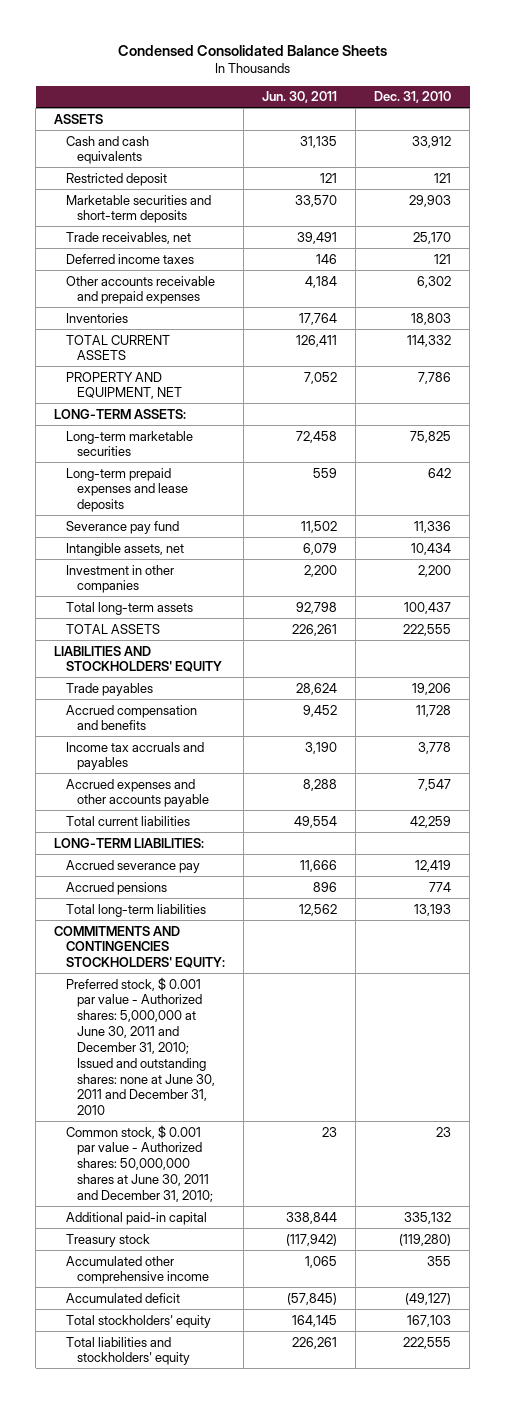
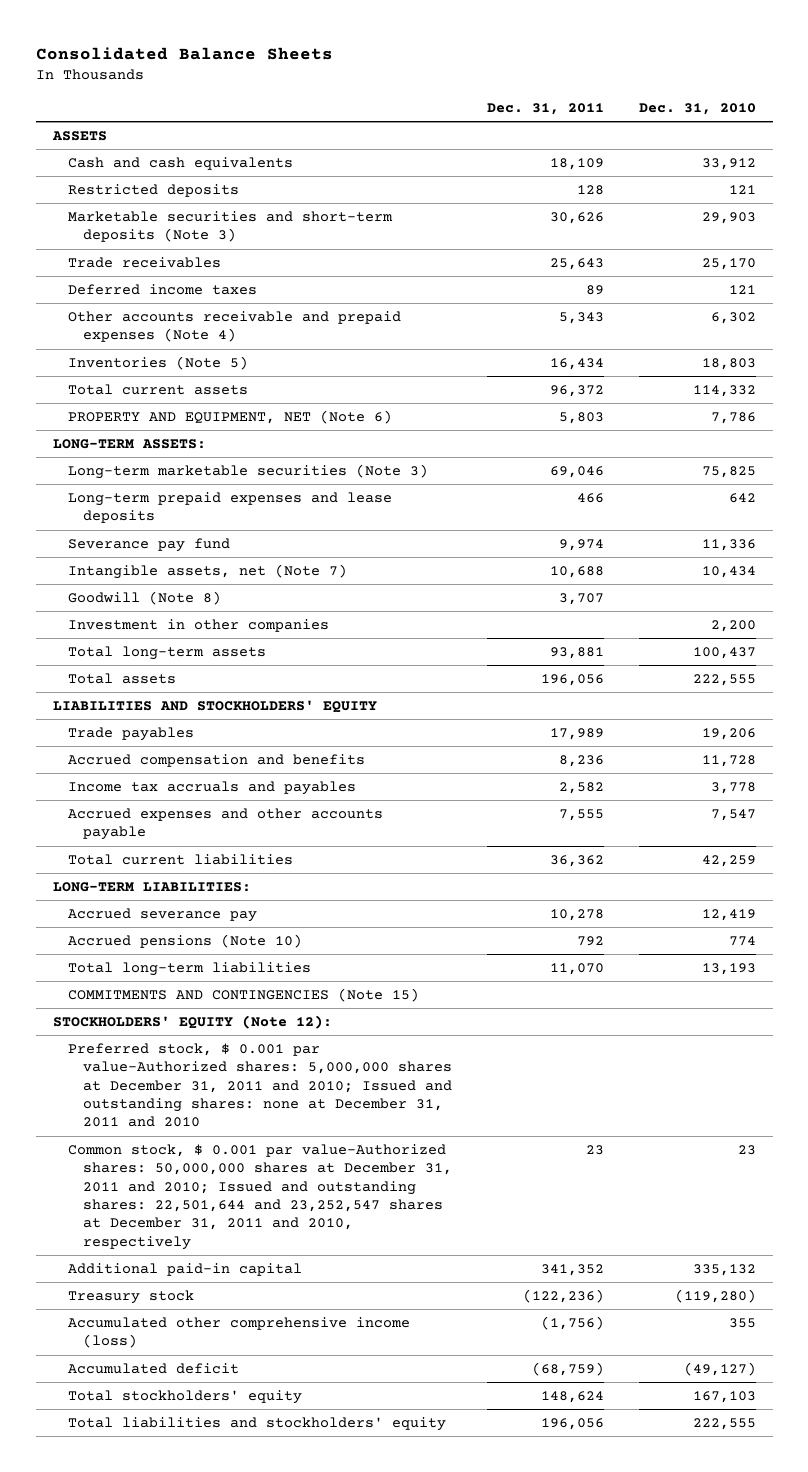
- Condensed Consolidated Balance Sheets
+ Consolidated Balance Sheets
- | Jun. 30, 2011 | Dec. 31, 2010
+ | Dec. 31, 2011 | Dec. 31, 2010
- Restricted deposit | 121 | 121
- Marketable securities and short-term deposits | 33,570 | 29,903
- Trade receivables, net | 39,491 | 25,170
+ Restricted deposits | 128 | 121
+ Marketable securities and short-term deposits (Note 3) | 30,626 | 29,903
+ Trade receivables | 25,643 | 25,170
- Other accounts receivable and prepaid expenses | 4,184 | 6,302
- Inventories | 17,764 | 18,803
- TOTAL CURRENT ASSETS | 126,411 | 114,332
- PROPERTY AND EQUIPMENT, NET | 7,052 | 7,786
+ Other accounts receivable and prepaid expenses (Note 4) | 5,343 | 6,302
+ Inventories (Note 5) | 16,434 | 18,803
+ Total current assets | 96,372 | 114,332
+ PROPERTY AND EQUIPMENT, NET (Note 6) | 5,803 | 7,786
- Long-term marketable securities | 72,458 | 75,825
+ Long-term marketable securities (Note 3) | 69,046 | 75,825
- Intangible assets, net | 6,079 | 10,434
+ Intangible assets, net (Note 7) | 10,688 | 10,434
+ Goodwill (Note 8) | 3,707 |
- TOTAL ASSETS | 226,261 | 222,555
+ Total assets | 196,056 | 222,555
- Accrued pensions | 896 | 774
+ Accrued pensions (Note 10) | 792 | 774
- COMMITMENTS AND CONTINGENCIES STOCKHOLDERS' EQUITY:
- Preferred stock, $ 0.001 par value - Authorized shares: 5,000,000 at June 30, 2011 and December 31, 2010; Issued and outstanding shares: none at June 30, 2011 and December 31, 2010
- Common stock, $ 0.001 par value - Authorized shares: 50,000,000 shares at June 30, 2011 and December 31, 2010; | 23 | 23
+ COMMITMENTS AND CONTINGENCIES (Note 15)
+ STOCKHOLDERS' EQUITY (Note 12):
+ Preferred stock, $ 0.001 par value-Authorized shares: 5,000,000 shares at December 31, 2011 and 2010; Issued and outstanding shares: none at December 31, 2011 and 2010
+ Common stock, $ 0.001 par value-Authorized shares: 50,000,000 shares at December 31, 2011 and 2010; Issued and outstanding shares: 22,501,644 and 23,252,547 shares at December 31, 2011 and 2010, respectively | 23 | 23
- Accumulated other comprehensive income | 1,065 | 355
+ Accumulated other comprehensive income (loss) | (1,756) | 355

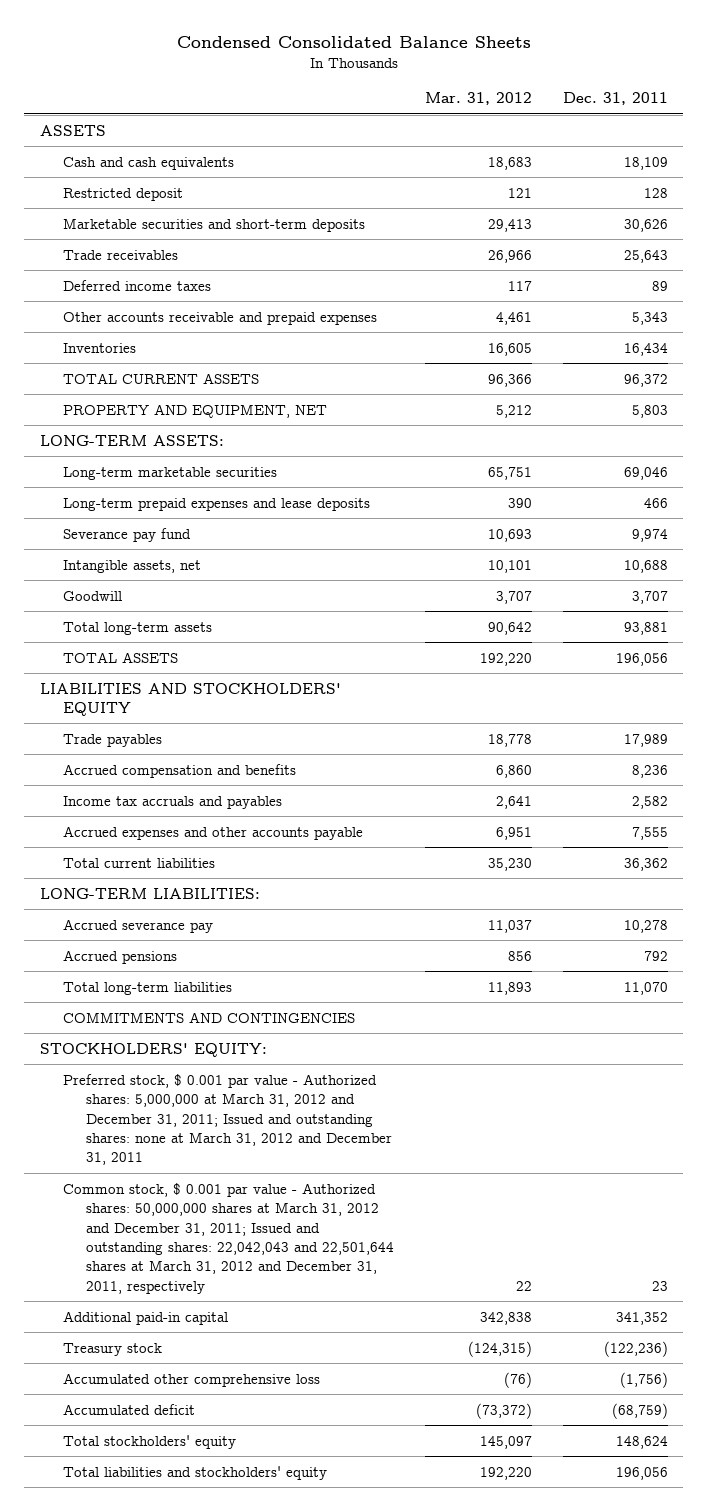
- Consolidated Balance Sheets
+ Condensed Consolidated Balance Sheets
- | Dec. 31, 2011 | Dec. 31, 2010
+ | Mar. 31, 2012 | Dec. 31, 2011
- Restricted deposits | 128 | 121
- Marketable securities and short-term deposits (Note 3) | 30,626 | 29,903
+ Restricted deposit | 121 | 128
+ Marketable securities and short-term deposits | 29,413 | 30,626
- Other accounts receivable and prepaid expenses (Note 4) | 5,343 | 6,302
- Inventories (Note 5) | 16,434 | 18,803
- Total current assets | 96,372 | 114,332
- PROPERTY AND EQUIPMENT, NET (Note 6) | 5,803 | 7,786
+ Other accounts receivable and prepaid expenses | 4,461 | 5,343
+ Inventories | 16,605 | 16,434
+ TOTAL CURRENT ASSETS | 96,366 | 96,372
+ PROPERTY AND EQUIPMENT, NET | 5,212 | 5,803
- Long-term marketable securities (Note 3) | 69,046 | 75,825
+ Long-term marketable securities | 65,751 | 69,046
- Intangible assets, net (Note 7) | 10,688 | 10,434
- Goodwill (Note 8) | 3,707 |
- Investment in other companies | | 2,200
+ Intangible assets, net | 10,101 | 10,688
+ Goodwill | 3,707 | 3,707
- Total assets | 196,056 | 222,555
+ TOTAL ASSETS | 192,220 | 196,056
- Accrued pensions (Note 10) | 792 | 774
+ Accrued pensions | 856 | 792
- COMMITMENTS AND CONTINGENCIES (Note 15)
- STOCKHOLDERS' EQUITY (Note 12):
- Preferred stock, $ 0.001 par value-Authorized shares: 5,000,000 shares at December 31, 2011 and 2010; Issued and outstanding shares: none at December 31, 2011 and 2010
- Common stock, $ 0.001 par value-Authorized shares: 50,000,000 shares at December 31, 2011 and 2010; Issued and outstanding shares: 22,501,644 and 23,252,547 shares at December 31, 2011 and 2010, respectively | 23 | 23
+ COMMITMENTS AND CONTINGENCIES
+ STOCKHOLDERS' EQUITY:
+ Preferred stock, $ 0.001 par value - Authorized shares: 5,000,000 at March 31, 2012 and December 31, 2011; Issued and outstanding shares: none at March 31, 2012 and December 31, 2011
+ Common stock, $ 0.001 par value - Authorized shares: 50,000,000 shares at March 31, 2012 and December 31, 2011; Issued and outstanding shares: 22,042,043 and 22,501,644 shares at March 31, 2012 and December 31, 2011, respectively | 22 | 23
- Accumulated other comprehensive income (loss) | (1,756) | 355
+ Accumulated other comprehensive loss | (76) | (1,756)

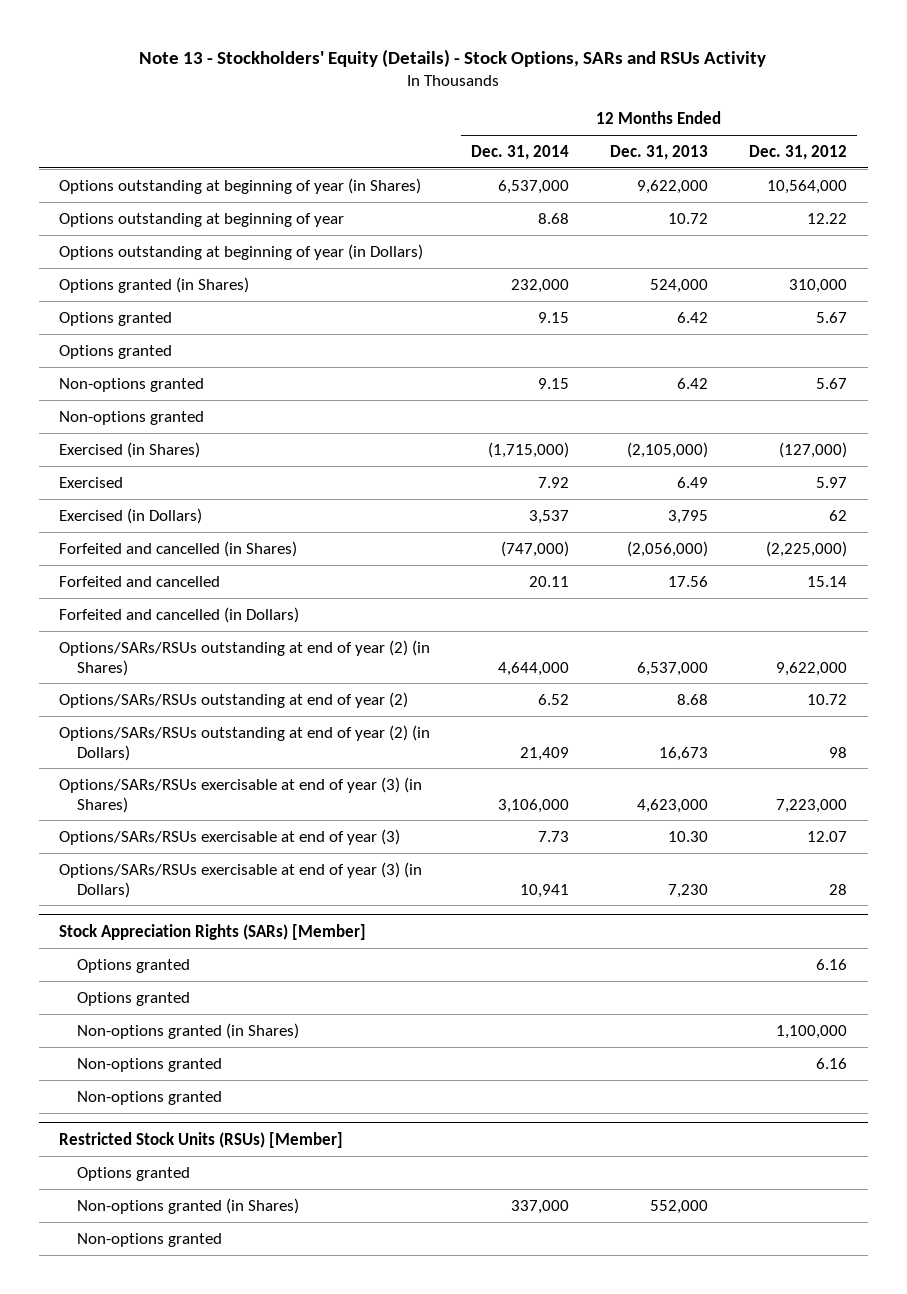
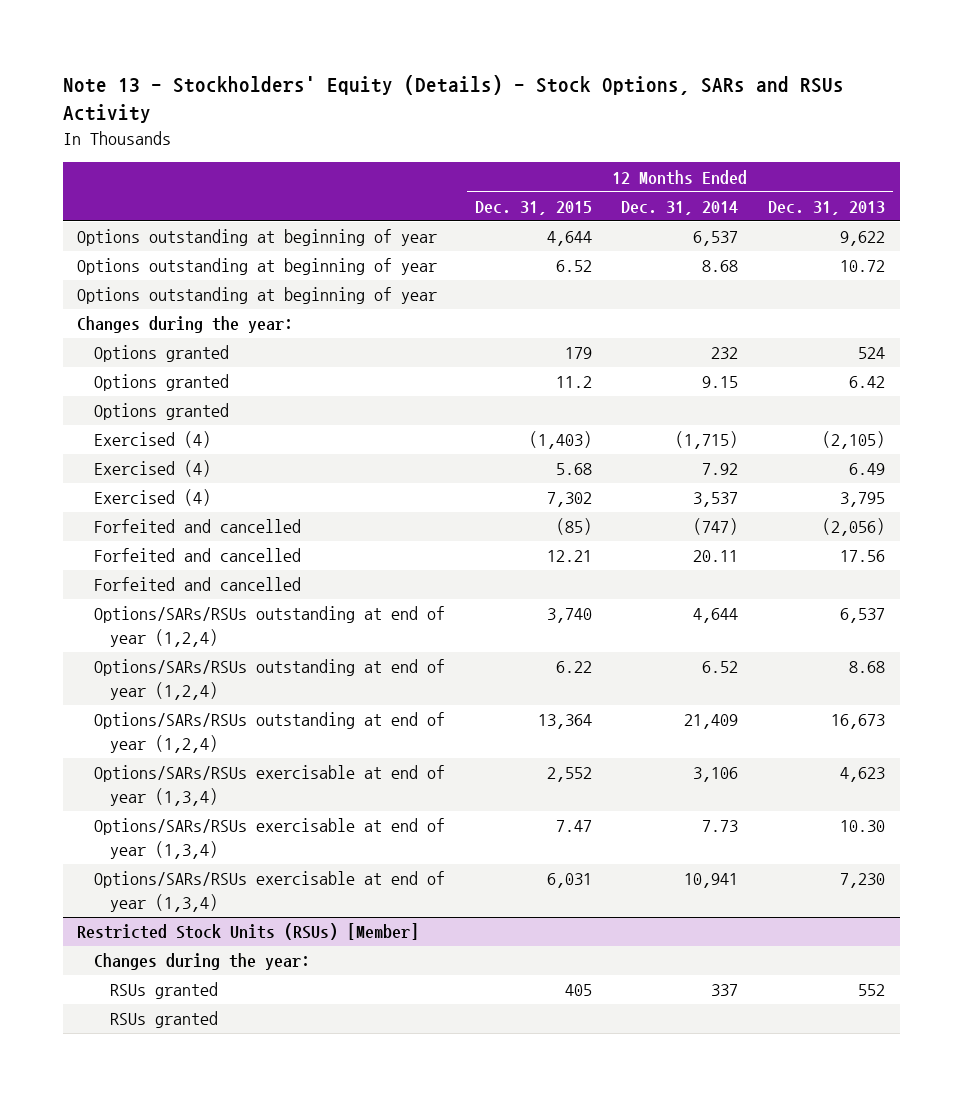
- | 12 Months Ended Dec. 31, 2014 | 12 Months Ended Dec. 31, 2013 | 12 Months Ended Dec. 31, 2012
+ | 12 Months Ended Dec. 31, 2015 | 12 Months Ended Dec. 31, 2014 | 12 Months Ended Dec. 31, 2013
- Options outstanding at beginning of year (in Shares) | 6,537,000 | 9,622,000 | 10,564,000
+ Options outstanding at beginning of year | 4,644 | 6,537 | 9,622
- Options outstanding at beginning of year (in Dollars)
- Options granted (in Shares) | 232,000 | 524,000 | 310,000
+ Options outstanding at beginning of year
+ Changes during the year:
+ Options granted | 179 | 232 | 524
- Non-options granted | 9.15 | 6.42 | 5.67
- Non-options granted
- Exercised (in Shares) | (1,715,000) | (2,105,000) | (127,000)
- Exercised | 7.92 | 6.49 | 5.97
- Exercised (in Dollars) | 3,537 | 3,795 | 62
- Forfeited and cancelled (in Shares) | (747,000) | (2,056,000) | (2,225,000)
+ Exercised (4) | (1,403) | (1,715) | (2,105)
+ Exercised (4) | 5.68 | 7.92 | 6.49
+ Exercised (4) | 7,302 | 3,537 | 3,795
+ Forfeited and cancelled | (85) | (747) | (2,056)
- Forfeited and cancelled (in Dollars)
- Options/SARs/RSUs outstanding at end of year (2) (in Shares) | 4,644,000 | 6,537,000 | 9,622,000
- Options/SARs/RSUs outstanding at end of year (2) | 6.52 | 8.68 | 10.72
- Options/SARs/RSUs outstanding at end of year (2) (in Dollars) | 21,409 | 16,673 | 98
- Options/SARs/RSUs exercisable at end of year (3) (in Shares) | 3,106,000 | 4,623,000 | 7,223,000
- Options/SARs/RSUs exercisable at end of year (3) | 7.73 | 10.30 | 12.07
- Options/SARs/RSUs exercisable at end of year (3) (in Dollars) | 10,941 | 7,230 | 28
- Stock Appreciation Rights (SARs) [Member]
- Options granted | | | 6.16
- Options granted
- Non-options granted (in Shares) | | | 1,100,000
- Non-options granted | | | 6.16
- Non-options granted
+ Forfeited and cancelled
+ Options/SARs/RSUs outstanding at end of year (1,2,4) | 3,740 | 4,644 | 6,537
+ Options/SARs/RSUs outstanding at end of year (1,2,4) | 6.22 | 6.52 | 8.68
+ Options/SARs/RSUs outstanding at end of year (1,2,4) | 13,364 | 21,409 | 16,673
+ Options/SARs/RSUs exercisable at end of year (1,3,4) | 2,552 | 3,106 | 4,623
+ Options/SARs/RSUs exercisable at end of year (1,3,4) | 7.47 | 7.73 | 10.30
+ Options/SARs/RSUs exercisable at end of year (1,3,4) | 6,031 | 10,941 | 7,230
@ Restricted Stock Units (RSUs) [Member]
- Options granted
- Non-options granted (in Shares) | 337,000 | 552,000 |
- Non-options granted
+ Changes during the year:
+ RSUs granted | 405 | 337 | 552
+ RSUs granted

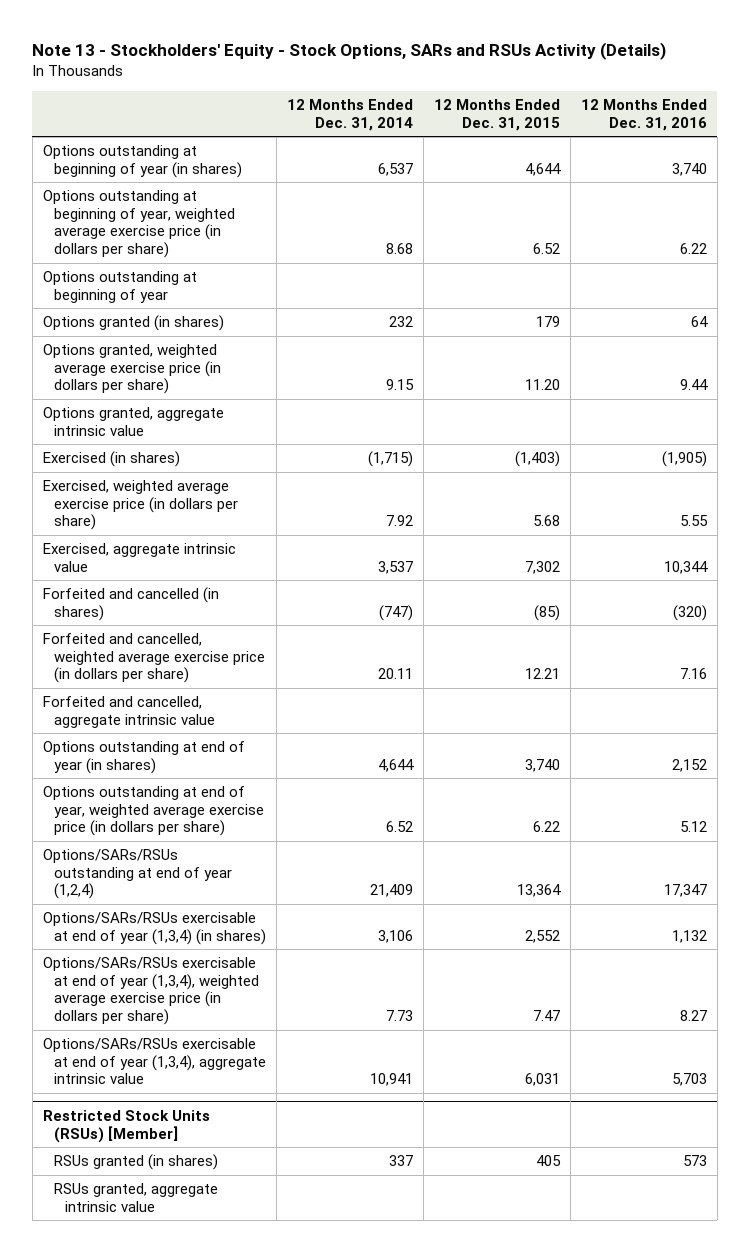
- Note 13 - Stockholders' Equity (Details) - Stock Options, SARs and RSUs Activity
+ Note 13 - Stockholders' Equity - Stock Options, SARs and RSUs Activity (Details)
- | 12 Months Ended Dec. 31, 2015 | 12 Months Ended Dec. 31, 2014 | 12 Months Ended Dec. 31, 2013
+ | 12 Months Ended Dec. 31, 2014 | 12 Months Ended Dec. 31, 2015 | 12 Months Ended Dec. 31, 2016
- Options outstanding at beginning of year | 4,644 | 6,537 | 9,622
- Options outstanding at beginning of year | 6.52 | 8.68 | 10.72
+ Options outstanding at beginning of year (in shares) | 6,537 | 4,644 | 3,740
+ Options outstanding at beginning of year, weighted average exercise price (in dollars per share) | 8.68 | 6.52 | 6.22
- Changes during the year:
- Options granted | 179 | 232 | 524
- Options granted | 11.2 | 9.15 | 6.42
- Options granted
- Exercised (4) | (1,403) | (1,715) | (2,105)
- Exercised (4) | 5.68 | 7.92 | 6.49
- Exercised (4) | 7,302 | 3,537 | 3,795
- Forfeited and cancelled | (85) | (747) | (2,056)
- Forfeited and cancelled | 12.21 | 20.11 | 17.56
- Forfeited and cancelled
- Options/SARs/RSUs outstanding at end of year (1,2,4) | 3,740 | 4,644 | 6,537
- Options/SARs/RSUs outstanding at end of year (1,2,4) | 6.22 | 6.52 | 8.68
+ Options granted (in shares) | 232 | 179 | 64
+ Options granted, weighted average exercise price (in dollars per share) | 9.15 | 11.20 | 9.44
+ Options granted, aggregate intrinsic value
+ Exercised (in shares) | (1,715) | (1,403) | (1,905)
+ Exercised, weighted average exercise price (in dollars per share) | 7.92 | 5.68 | 5.55
+ Exercised, aggregate intrinsic value | 3,537 | 7,302 | 10,344
+ Forfeited and cancelled (in shares) | (747) | (85) | (320)
+ Forfeited and cancelled, weighted average exercise price (in dollars per share) | 20.11 | 12.21 | 7.16
+ Forfeited and cancelled, aggregate intrinsic value
+ Options outstanding at end of year (in shares) | 4,644 | 3,740 | 2,152
+ Options outstanding at end of year, weighted average exercise price (in dollars per share) | 6.52 | 6.22 | 5.12
- Options/SARs/RSUs exercisable at end of year (1,3,4) | 2,552 | 3,106 | 4,623
- Options/SARs/RSUs exercisable at end of year (1,3,4) | 7.47 | 7.73 | 10.30
- Options/SARs/RSUs exercisable at end of year (1,3,4) | 6,031 | 10,941 | 7,230
+ Options/SARs/RSUs exercisable at end of year (1,3,4) (in shares) | 3,106 | 2,552 | 1,132
+ Options/SARs/RSUs exercisable at end of year (1,3,4), weighted average exercise price (in dollars per share) | 7.73 | 7.47 | 8.27
+ Options/SARs/RSUs exercisable at end of year (1,3,4), aggregate intrinsic value | 10,941 | 6,031 | 5,703
@ Restricted Stock Units (RSUs) [Member]
- Changes during the year:
- RSUs granted | 405 | 337 | 552
- RSUs granted
+ RSUs granted (in shares) | 337 | 405 | 573
+ RSUs granted, aggregate intrinsic value

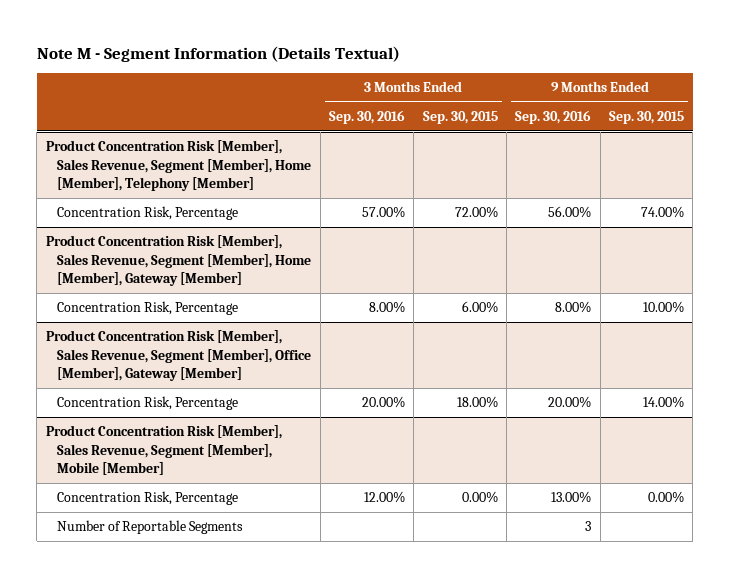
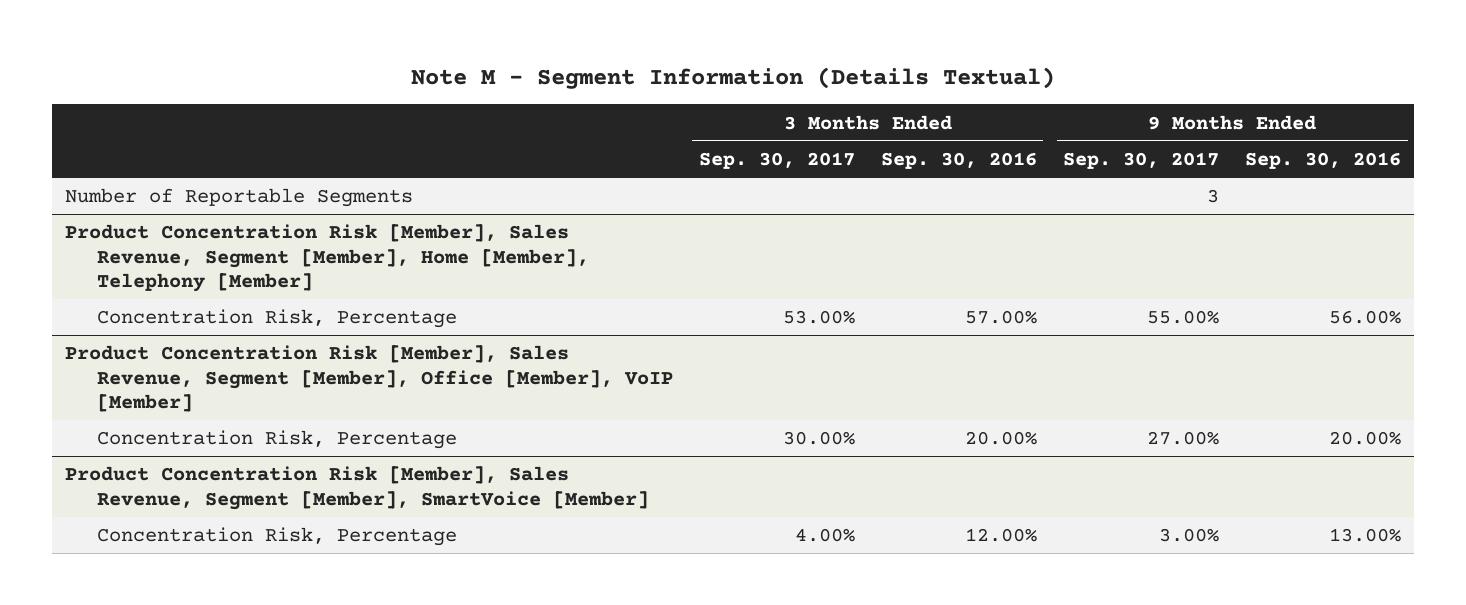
- | 3 Months Ended Sep. 30, 2016 | 3 Months Ended Sep. 30, 2015 | 9 Months Ended Sep. 30, 2016 | 9 Months Ended Sep. 30, 2015
+ | 3 Months Ended Sep. 30, 2017 | 3 Months Ended Sep. 30, 2016 | 9 Months Ended Sep. 30, 2017 | 9 Months Ended Sep. 30, 2016
+ Number of Reportable Segments | | | 3 |
- Product Concentration Risk [Member], Sales Revenue, Segment [Member], Home [Member], Gateway [Member]
- Concentration Risk, Percentage | 8.00% | 6.00% | 8.00% | 10.00%
- Product Concentration Risk [Member], Sales Revenue, Segment [Member], Office [Member], Gateway [Member]
+ Product Concentration Risk [Member], Sales Revenue, Segment [Member], Office [Member], VoIP [Member]
- Product Concentration Risk [Member], Sales Revenue, Segment [Member], Mobile [Member]
+ Product Concentration Risk [Member], Sales Revenue, Segment [Member], SmartVoice [Member]
- Number of Reportable Segments | | | 3 |

